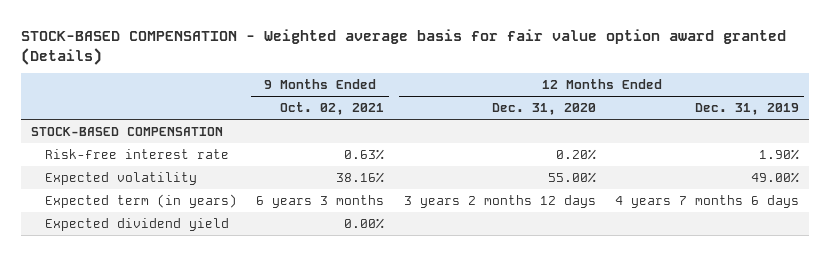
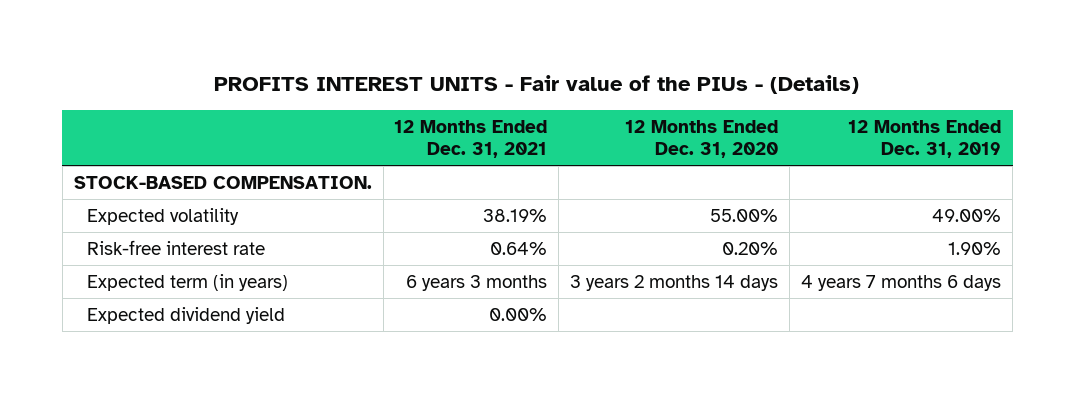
- STOCK-BASED COMPENSATION - Weighted average basis for fair value option award granted (Details)
+ PROFITS INTEREST UNITS - Fair value of the PIUs - (Details)
- | 9 Months Ended Oct. 02, 2021 | 12 Months Ended Dec. 31, 2020 | 12 Months Ended Dec. 31, 2019
+ | 12 Months Ended Dec. 31, 2021 | 12 Months Ended Dec. 31, 2020 | 12 Months Ended Dec. 31, 2019
- STOCK-BASED COMPENSATION
+ STOCK-BASED COMPENSATION.
- Expected term (in years) | 6 years 3 months | 3 years 2 months 12 days | 4 years 7 months 6 days
moved down: Risk-free interest rate | 0.64% | 0.20% | 1.90%
+ Expected term (in years) | 6 years 3 months | 3 years 2 months 14 days | 4 years 7 months 6 days

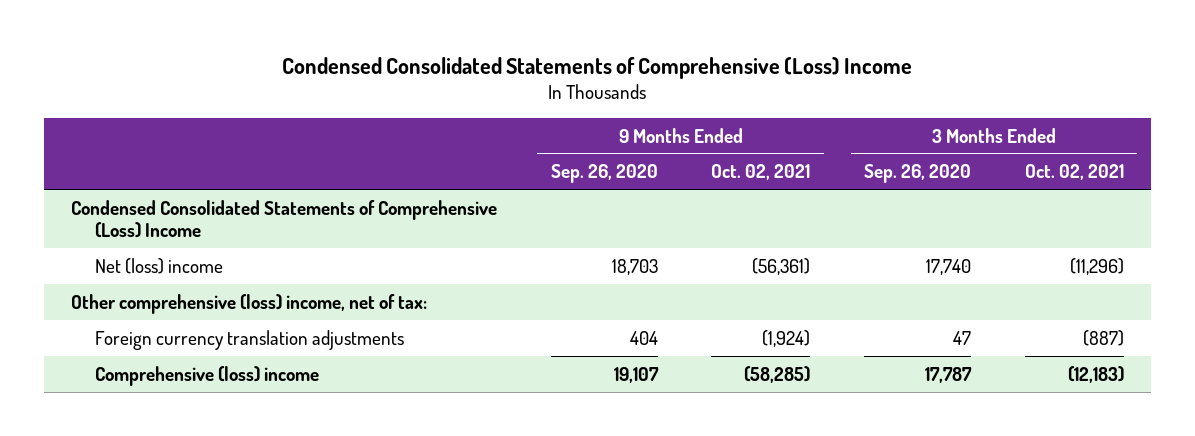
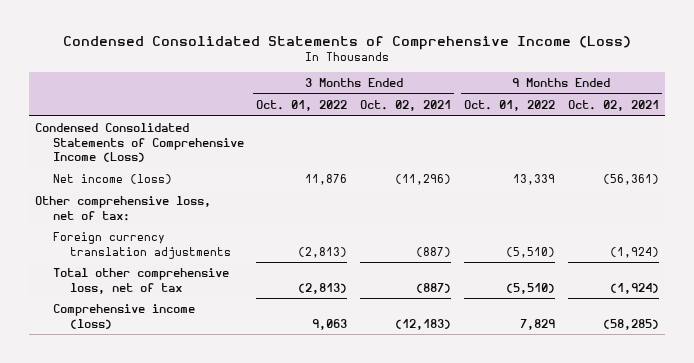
- Condensed Consolidated Statements of Comprehensive (Loss) Income
+ Condensed Consolidated Statements of Comprehensive Income (Loss)
- | 9 Months Ended Sep. 26, 2020 | 9 Months Ended Oct. 02, 2021 | 3 Months Ended Sep. 26, 2020 | 3 Months Ended Oct. 02, 2021
+ | 3 Months Ended Oct. 01, 2022 | 3 Months Ended Oct. 02, 2021 | 9 Months Ended Oct. 01, 2022 | 9 Months Ended Oct. 02, 2021
- Condensed Consolidated Statements of Comprehensive (Loss) Income
- Net (loss) income | 18,703 | (56,361) | 17,740 | (11,296)
- Other comprehensive (loss) income, net of tax:
+ Condensed Consolidated Statements of Comprehensive Income (Loss)
+ Net income (loss) | 11,876 | (11,296) | 13,339 | (56,361)
+ Other comprehensive loss, net of tax:
- Comprehensive (loss) income | 19,107 | (58,285) | 17,787 | (12,183)
+ Total other comprehensive loss, net of tax | (2,813) | (887) | (5,510) | (1,924)
+ Comprehensive income (loss) | 9,063 | (12,183) | 7,829 | (58,285)

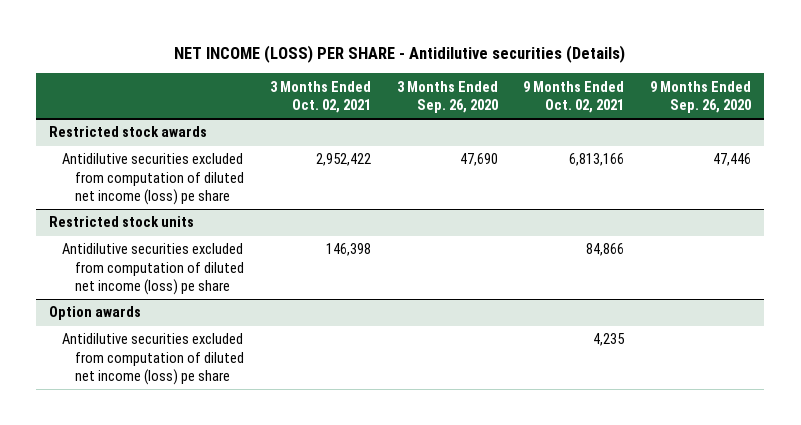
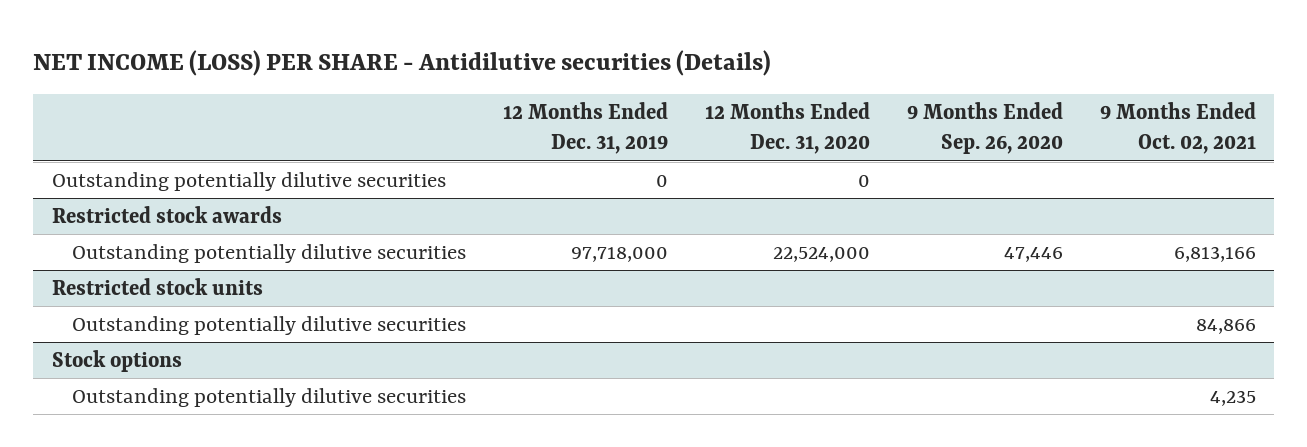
- | 3 Months Ended Oct. 02, 2021 | 3 Months Ended Sep. 26, 2020 | 9 Months Ended Oct. 02, 2021 | 9 Months Ended Sep. 26, 2020
+ | 12 Months Ended Dec. 31, 2019 | 12 Months Ended Dec. 31, 2020 | 9 Months Ended Sep. 26, 2020 | 9 Months Ended Oct. 02, 2021
+ Outstanding potentially dilutive securities | 0 | 0 | |
@ Restricted stock awards
- Antidilutive securities excluded from computation of diluted net income (loss) pe share | 2,952,422 | 47,690 | 6,813,166 | 47,446
+ Outstanding potentially dilutive securities | 97,718,000 | 22,524,000 | 47,446 | 6,813,166
@ Restricted stock units
- Antidilutive securities excluded from computation of diluted net income (loss) pe share | 146,398 | | 84,866 |
- Option awards
- Antidilutive securities excluded from computation of diluted net income (loss) pe share | | | 4,235 |
@ Restricted stock units
+ Outstanding potentially dilutive securities | | | | 84,866
+ Stock options
+ Outstanding potentially dilutive securities | | | | 4,235

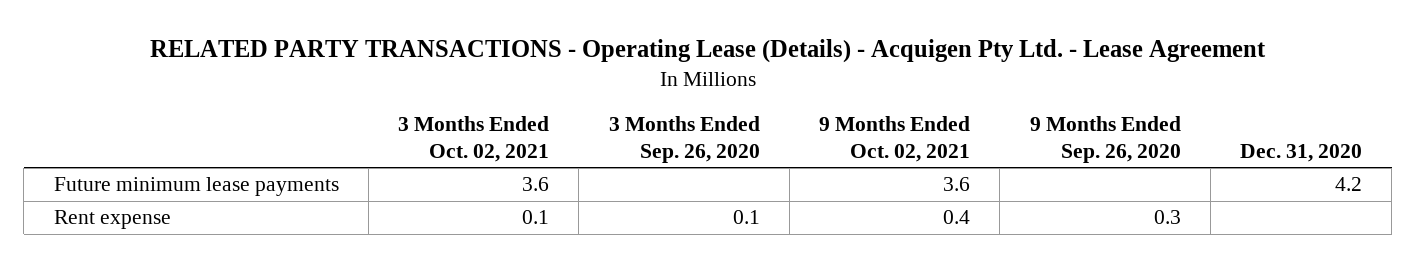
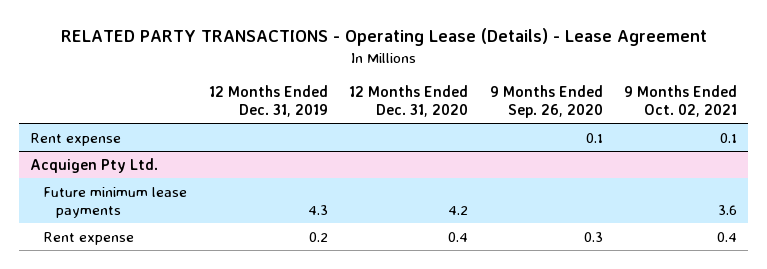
- RELATED PARTY TRANSACTIONS - Operating Lease (Details) - Acquigen Pty Ltd. - Lease Agreement
+ RELATED PARTY TRANSACTIONS - Operating Lease (Details) - Lease Agreement
- | 3 Months Ended Oct. 02, 2021 | 3 Months Ended Sep. 26, 2020 | 9 Months Ended Oct. 02, 2021 | 9 Months Ended Sep. 26, 2020 | Dec. 31, 2020
+ | 12 Months Ended Dec. 31, 2019 | 12 Months Ended Dec. 31, 2020 | 9 Months Ended Sep. 26, 2020 | 9 Months Ended Oct. 02, 2021
+ Rent expense | | | 0.1 | 0.1
+ Acquigen Pty Ltd.

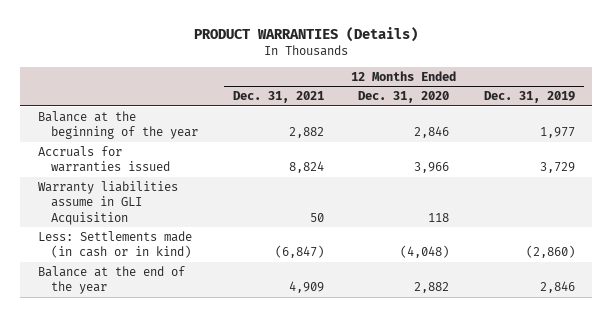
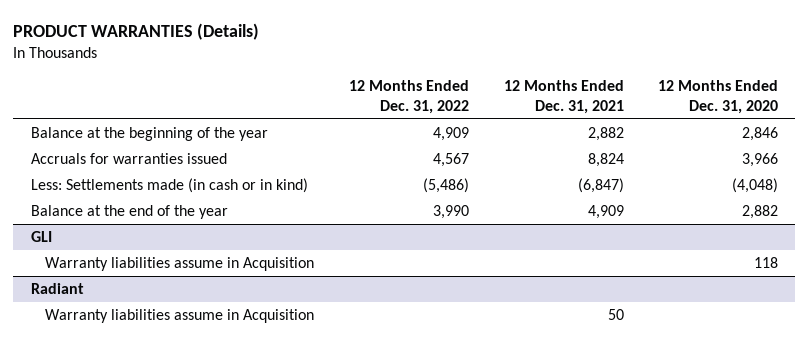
- | 12 Months Ended Dec. 31, 2021 | 12 Months Ended Dec. 31, 2020 | 12 Months Ended Dec. 31, 2019
+ | 12 Months Ended Dec. 31, 2022 | 12 Months Ended Dec. 31, 2021 | 12 Months Ended Dec. 31, 2020
- Warranty liabilities assume in GLI Acquisition | 50 | 118 |
+ GLI
+ Warranty liabilities assume in Acquisition | | | 118
+ Radiant
+ Warranty liabilities assume in Acquisition | | 50 |

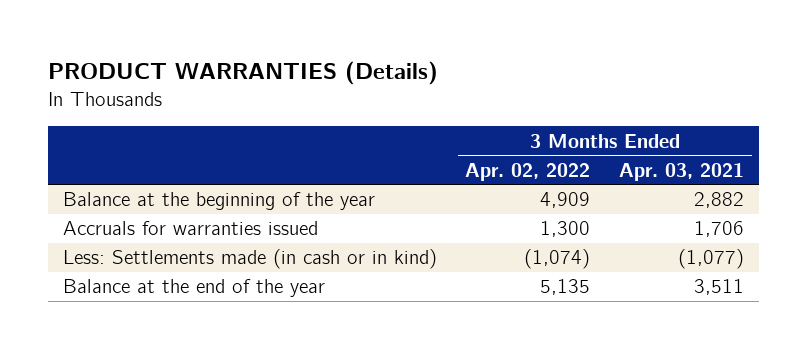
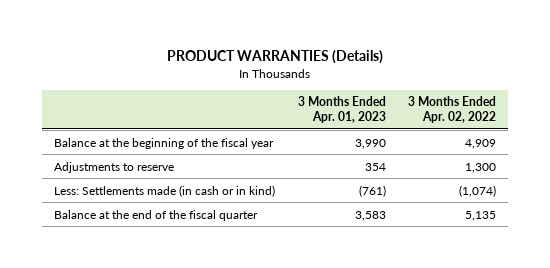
- | 3 Months Ended Apr. 02, 2022 | 3 Months Ended Apr. 03, 2021
+ | 3 Months Ended Apr. 01, 2023 | 3 Months Ended Apr. 02, 2022
- Balance at the beginning of the year | 4,909 | 2,882
- Accruals for warranties issued | 1,300 | 1,706
+ Balance at the beginning of the fiscal year | 3,990 | 4,909
+ Adjustments to reserve | 354 | 1,300
- Balance at the end of the year | 5,135 | 3,511
+ Balance at the end of the fiscal quarter | 3,583 | 5,135

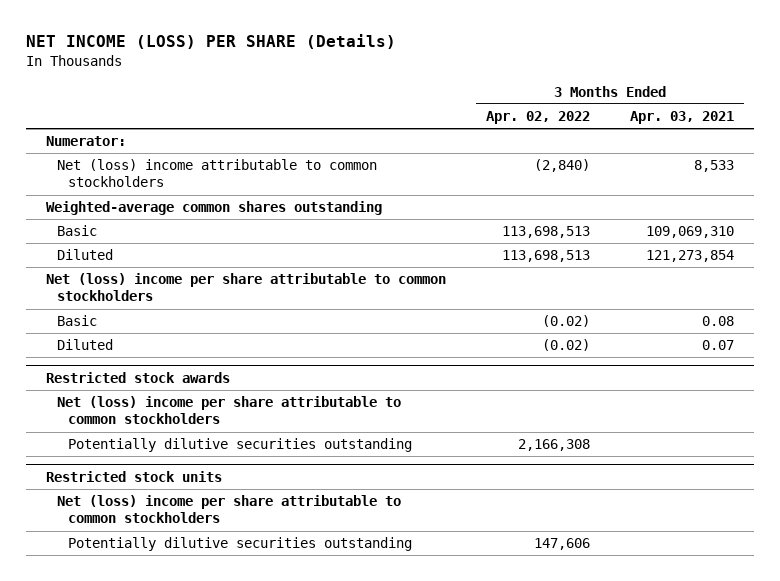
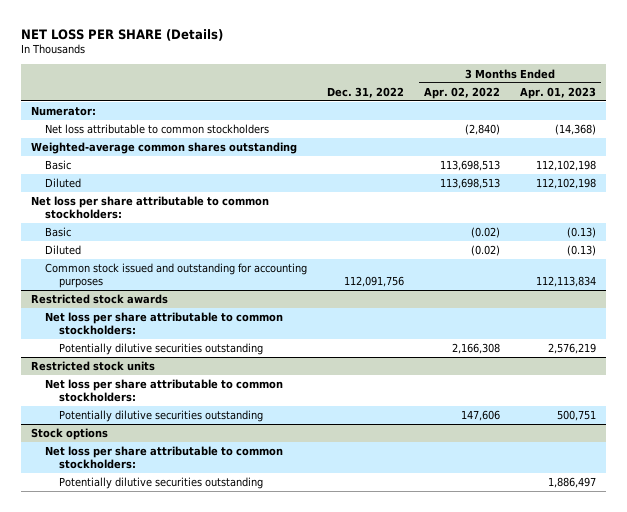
- NET INCOME (LOSS) PER SHARE (Details)
+ NET LOSS PER SHARE (Details)
- | 3 Months Ended Apr. 02, 2022 | 3 Months Ended Apr. 03, 2021
+ | Dec. 31, 2022 | 3 Months Ended Apr. 02, 2022 | 3 Months Ended Apr. 01, 2023
- Net (loss) income attributable to common stockholders | (2,840) | 8,533
+ Net loss attributable to common stockholders | | (2,840) | (14,368)
- Net (loss) income per share attributable to common stockholders
+ Net loss per share attributable to common stockholders:
+ Common stock issued and outstanding for accounting purposes | 112,091,756 | | 112,113,834
@ Restricted stock awards
- Net (loss) income per share attributable to common stockholders
+ Net loss per share attributable to common stockholders:
@ Restricted stock units
- Net (loss) income per share attributable to common stockholders
+ Net loss per share attributable to common stockholders:
+ Stock options
+ Net loss per share attributable to common stockholders:
+ Potentially dilutive securities outstanding | | | 1,886,497

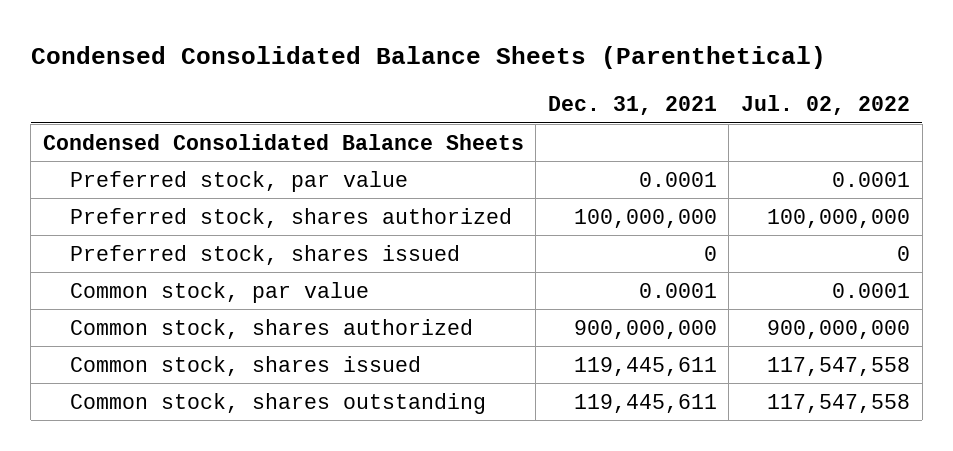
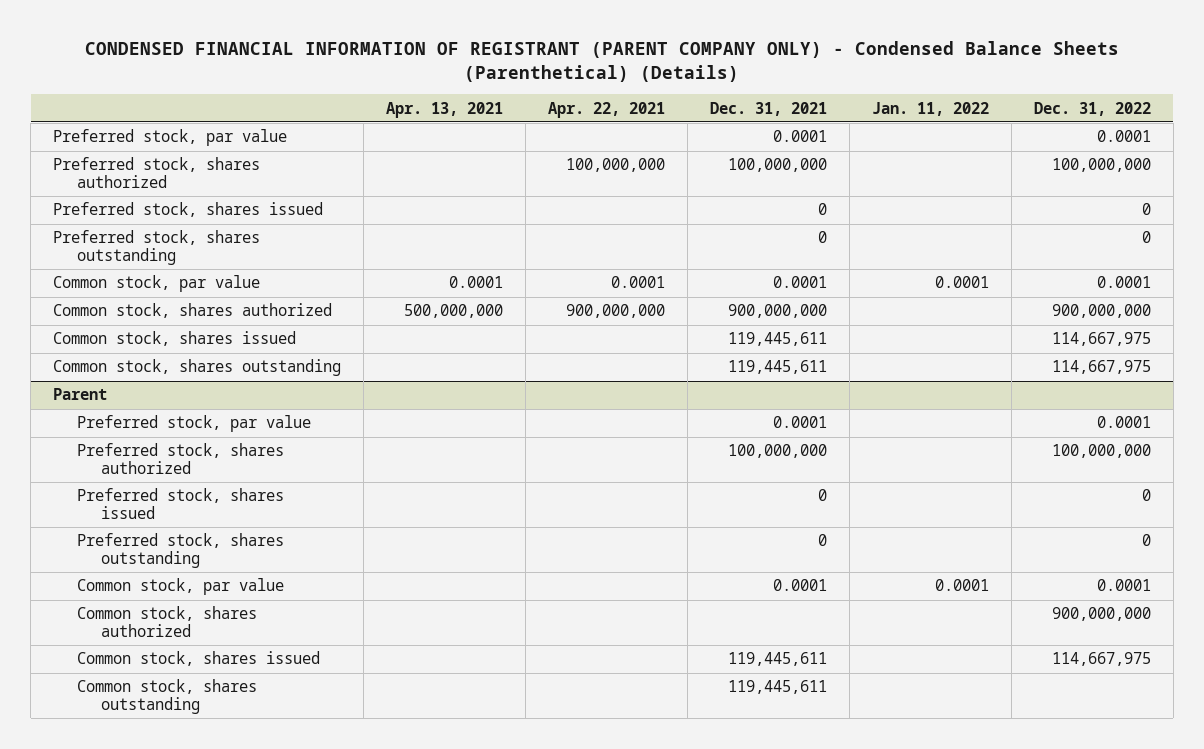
- Condensed Consolidated Balance Sheets (Parenthetical)
+ CONDENSED FINANCIAL INFORMATION OF REGISTRANT (PARENT COMPANY ONLY) - Condensed Balance Sheets (Parenthetical) (Details)
- | Dec. 31, 2021 | Jul. 02, 2022
+ | Apr. 13, 2021 | Apr. 22, 2021 | Dec. 31, 2021 | Jan. 11, 2022 | Dec. 31, 2022
- Condensed Consolidated Balance Sheets
+ Preferred stock, shares outstanding | | | 0 | | 0
+ Parent
+ Preferred stock, par value | | | 0.0001 | | 0.0001
+ Preferred stock, shares authorized | | | 100,000,000 | | 100,000,000
+ Preferred stock, shares issued | | | 0 | | 0
+ Preferred stock, shares outstanding | | | 0 | | 0
+ Common stock, par value | | | 0.0001 | 0.0001 | 0.0001
+ Common stock, shares authorized | | | | | 900,000,000
+ Common stock, shares issued | | | 119,445,611 | | 114,667,975
+ Common stock, shares outstanding | | | 119,445,611 | |

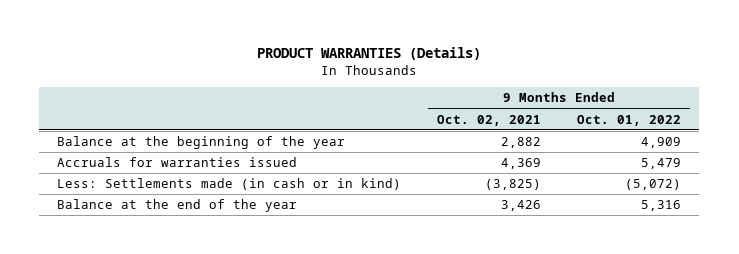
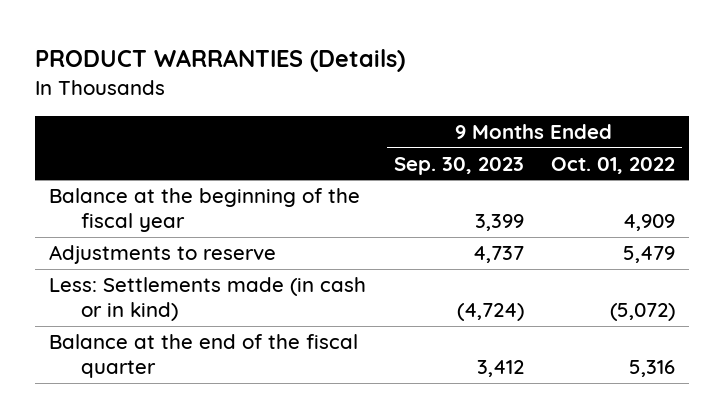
- | 9 Months Ended Oct. 02, 2021 | 9 Months Ended Oct. 01, 2022
+ | 9 Months Ended Sep. 30, 2023 | 9 Months Ended Oct. 01, 2022
- Balance at the beginning of the year | 2,882 | 4,909
- Accruals for warranties issued | 4,369 | 5,479
+ Balance at the beginning of the fiscal year | 3,399 | 4,909
+ Adjustments to reserve | 4,737 | 5,479
- Balance at the end of the year | 3,426 | 5,316
+ Balance at the end of the fiscal quarter | 3,412 | 5,316

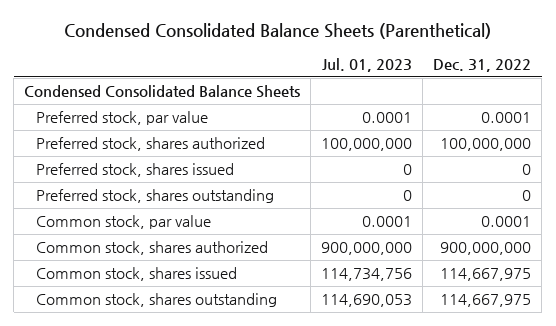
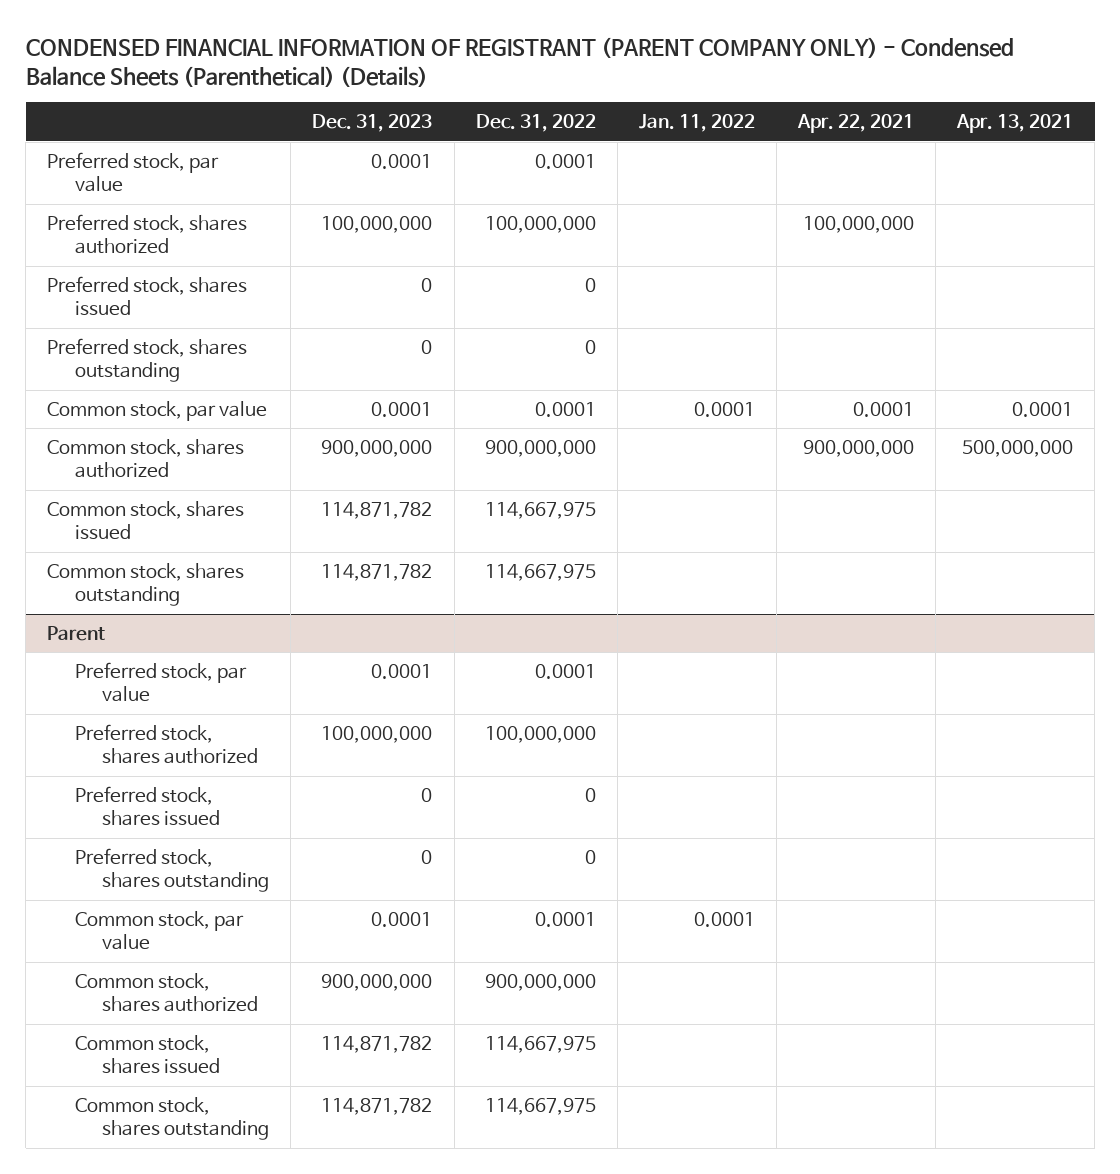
- Condensed Consolidated Balance Sheets (Parenthetical)
+ CONDENSED FINANCIAL INFORMATION OF REGISTRANT (PARENT COMPANY ONLY) - Condensed Balance Sheets (Parenthetical) (Details)
- | Jul. 01, 2023 | Dec. 31, 2022
+ | Dec. 31, 2023 | Dec. 31, 2022 | Jan. 11, 2022 | Apr. 22, 2021 | Apr. 13, 2021
- Condensed Consolidated Balance Sheets
+ Parent
+ Preferred stock, par value | 0.0001 | 0.0001 | | |
+ Preferred stock, shares authorized | 100,000,000 | 100,000,000 | | |
+ Preferred stock, shares issued | 0 | 0 | | |
+ Preferred stock, shares outstanding | 0 | 0 | | |
+ Common stock, par value | 0.0001 | 0.0001 | 0.0001 | |
+ Common stock, shares authorized | 900,000,000 | 900,000,000 | | |
+ Common stock, shares issued | 114,871,782 | 114,667,975 | | |
+ Common stock, shares outstanding | 114,871,782 | 114,667,975 | | |

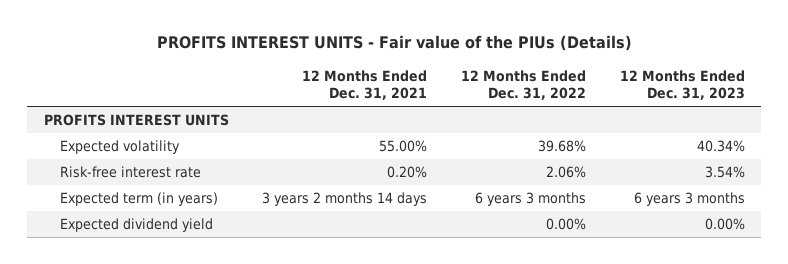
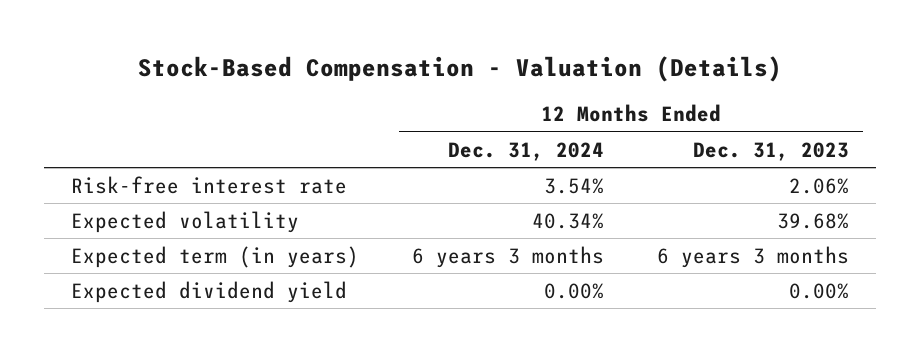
- PROFITS INTEREST UNITS - Fair value of the PIUs (Details)
+ Stock-Based Compensation - Valuation (Details)
- | 12 Months Ended Dec. 31, 2021 | 12 Months Ended Dec. 31, 2022 | 12 Months Ended Dec. 31, 2023
+ | 12 Months Ended Dec. 31, 2024 | 12 Months Ended Dec. 31, 2023
- PROFITS INTEREST UNITS
- Expected volatility | 55.00% | 39.68% | 40.34%
- Risk-free interest rate | 0.20% | 2.06% | 3.54%
+ Risk-free interest rate | 3.54% | 2.06%
+ Expected volatility | 40.34% | 39.68%

